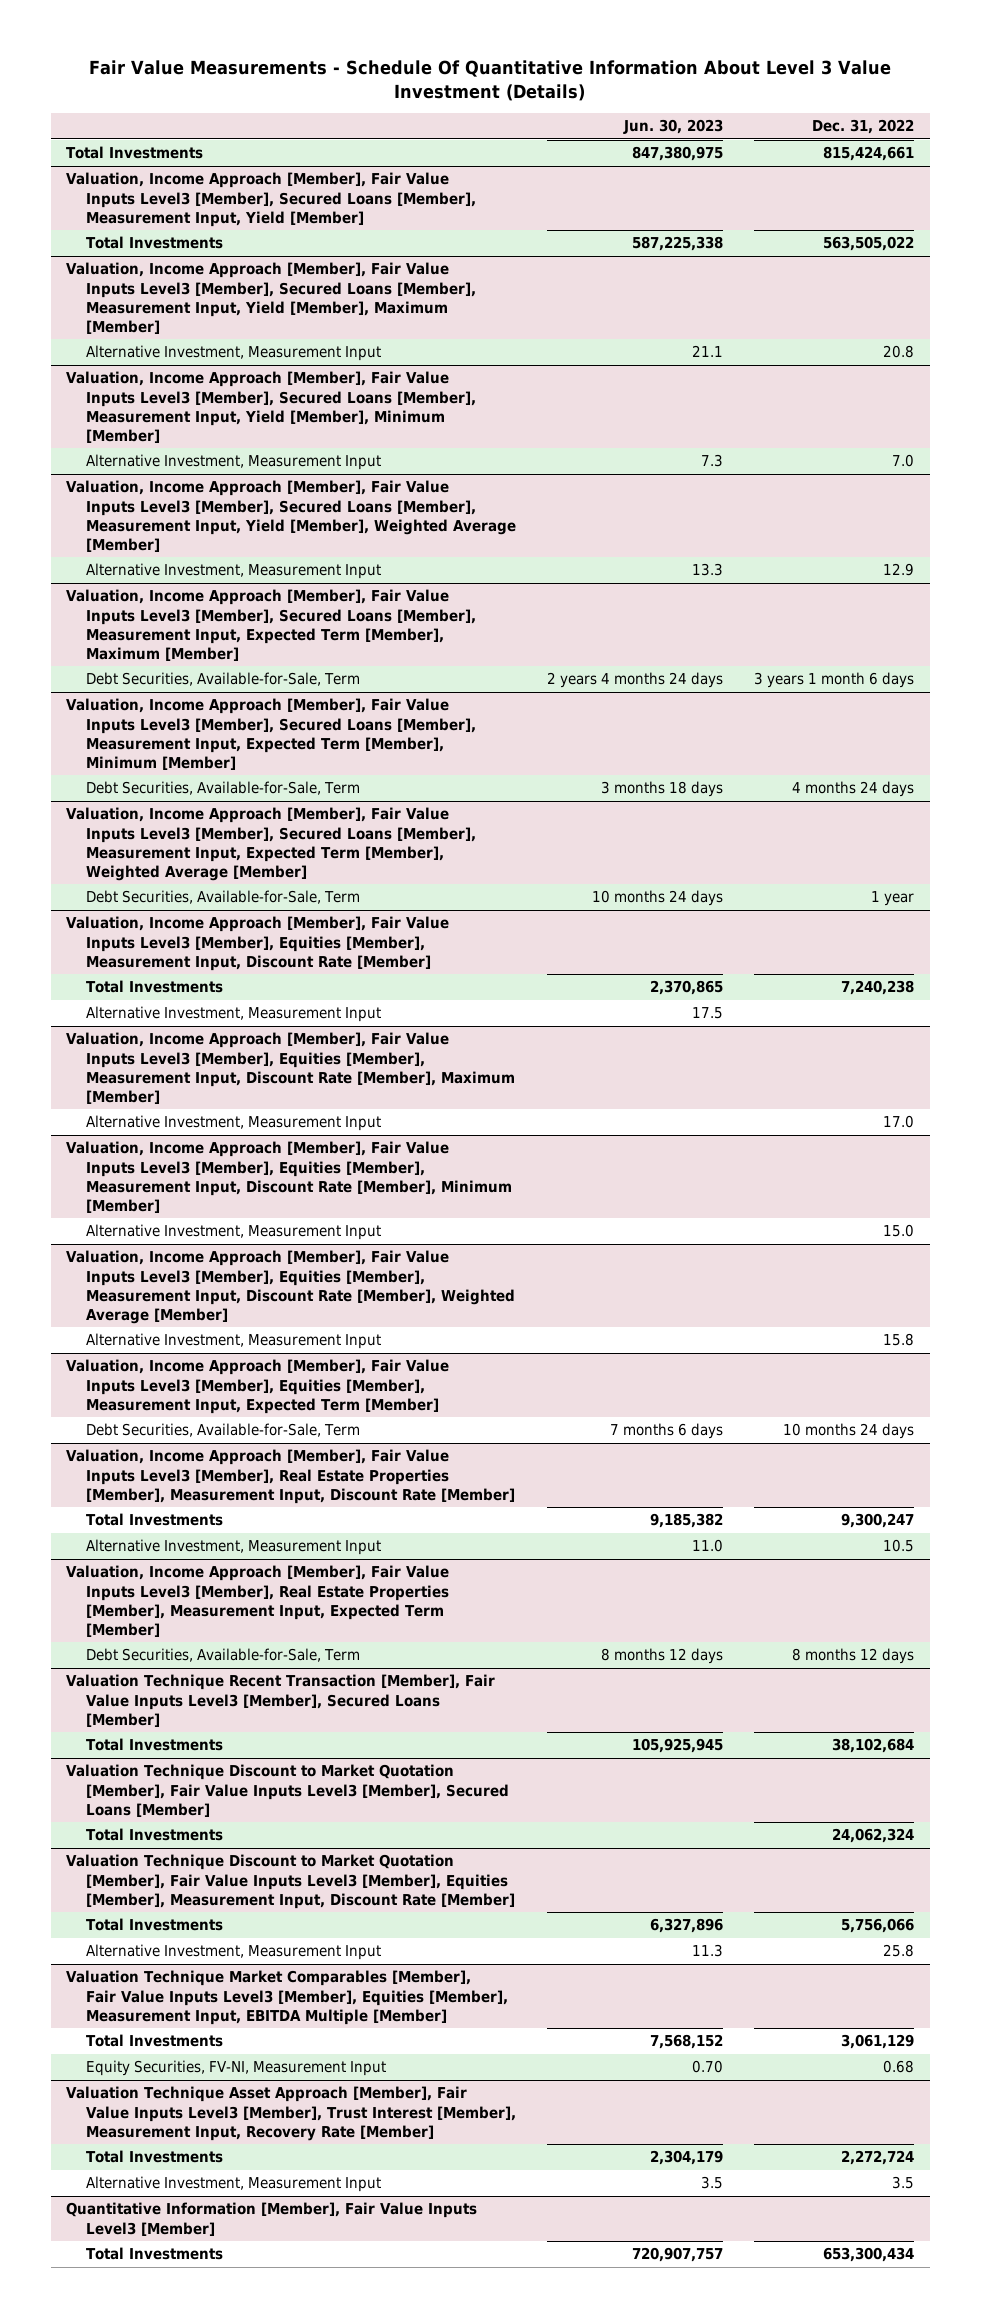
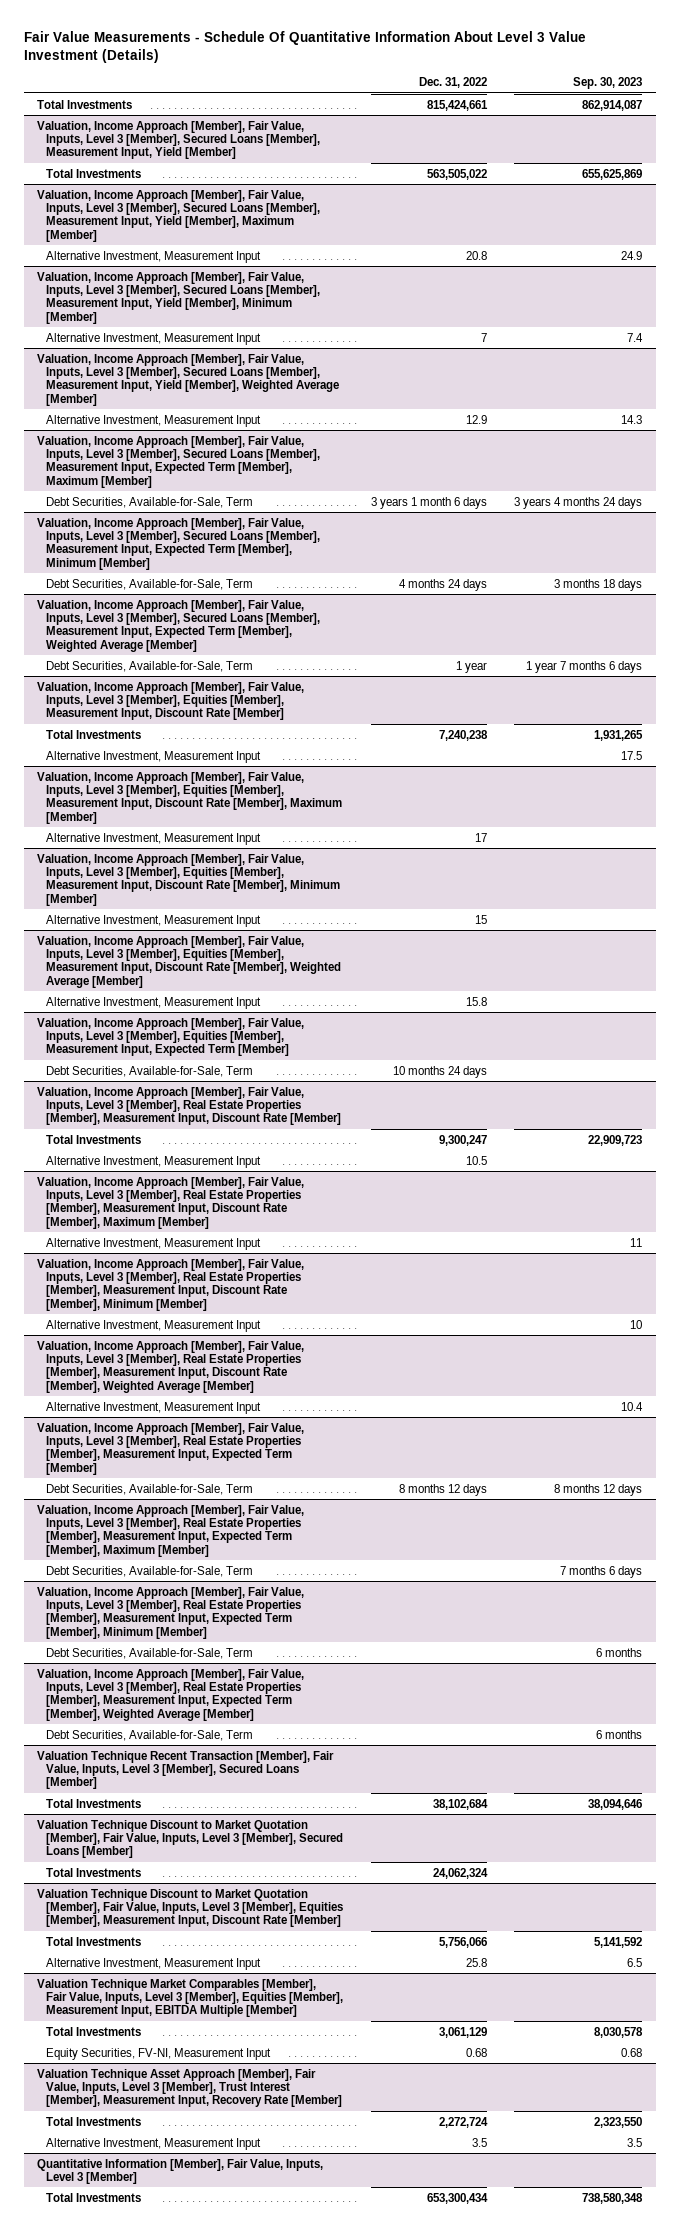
- | Jun. 30, 2023 | Dec. 31, 2022
+ | Dec. 31, 2022 | Sep. 30, 2023
- Valuation, Income Approach [Member], Fair Value Inputs Level3 [Member], Secured Loans [Member], Measurement Input, Yield [Member]
+ Valuation, Income Approach [Member], Fair Value, Inputs, Level 3 [Member], Secured Loans [Member], Measurement Input, Yield [Member]
- Valuation, Income Approach [Member], Fair Value Inputs Level3 [Member], Secured Loans [Member], Measurement Input, Yield [Member], Maximum [Member]
+ Valuation, Income Approach [Member], Fair Value, Inputs, Level 3 [Member], Secured Loans [Member], Measurement Input, Yield [Member], Maximum [Member]
- Valuation, Income Approach [Member], Fair Value Inputs Level3 [Member], Secured Loans [Member], Measurement Input, Yield [Member], Minimum [Member]
- Alternative Investment, Measurement Input | 7.3 | 7.0
- Valuation, Income Approach [Member], Fair Value Inputs Level3 [Member], Secured Loans [Member], Measurement Input, Yield [Member], Weighted Average [Member]
+ Valuation, Income Approach [Member], Fair Value, Inputs, Level 3 [Member], Secured Loans [Member], Measurement Input, Yield [Member], Minimum [Member]
+ Alternative Investment, Measurement Input | 7 | 7.4
+ Valuation, Income Approach [Member], Fair Value, Inputs, Level 3 [Member], Secured Loans [Member], Measurement Input, Yield [Member], Weighted Average [Member]
- Valuation, Income Approach [Member], Fair Value Inputs Level3 [Member], Secured Loans [Member], Measurement Input, Expected Term [Member], Maximum [Member]
+ Valuation, Income Approach [Member], Fair Value, Inputs, Level 3 [Member], Secured Loans [Member], Measurement Input, Expected Term [Member], Maximum [Member]
- Valuation, Income Approach [Member], Fair Value Inputs Level3 [Member], Secured Loans [Member], Measurement Input, Expected Term [Member], Minimum [Member]
+ Valuation, Income Approach [Member], Fair Value, Inputs, Level 3 [Member], Secured Loans [Member], Measurement Input, Expected Term [Member], Minimum [Member]
- Valuation, Income Approach [Member], Fair Value Inputs Level3 [Member], Secured Loans [Member], Measurement Input, Expected Term [Member], Weighted Average [Member]
+ Valuation, Income Approach [Member], Fair Value, Inputs, Level 3 [Member], Secured Loans [Member], Measurement Input, Expected Term [Member], Weighted Average [Member]
- Valuation, Income Approach [Member], Fair Value Inputs Level3 [Member], Equities [Member], Measurement Input, Discount Rate [Member]
+ Valuation, Income Approach [Member], Fair Value, Inputs, Level 3 [Member], Equities [Member], Measurement Input, Discount Rate [Member]
- Valuation, Income Approach [Member], Fair Value Inputs Level3 [Member], Equities [Member], Measurement Input, Discount Rate [Member], Maximum [Member]
- Alternative Investment, Measurement Input | | 17.0
- Valuation, Income Approach [Member], Fair Value Inputs Level3 [Member], Equities [Member], Measurement Input, Discount Rate [Member], Minimum [Member]
- Alternative Investment, Measurement Input | | 15.0
- Valuation, Income Approach [Member], Fair Value Inputs Level3 [Member], Equities [Member], Measurement Input, Discount Rate [Member], Weighted Average [Member]
+ Valuation, Income Approach [Member], Fair Value, Inputs, Level 3 [Member], Equities [Member], Measurement Input, Discount Rate [Member], Maximum [Member]
+ Alternative Investment, Measurement Input | 17 |
+ Valuation, Income Approach [Member], Fair Value, Inputs, Level 3 [Member], Equities [Member], Measurement Input, Discount Rate [Member], Minimum [Member]
+ Alternative Investment, Measurement Input | 15 |
+ Valuation, Income Approach [Member], Fair Value, Inputs, Level 3 [Member], Equities [Member], Measurement Input, Discount Rate [Member], Weighted Average [Member]
- Valuation, Income Approach [Member], Fair Value Inputs Level3 [Member], Equities [Member], Measurement Input, Expected Term [Member]
+ Valuation, Income Approach [Member], Fair Value, Inputs, Level 3 [Member], Equities [Member], Measurement Input, Expected Term [Member]
- Valuation, Income Approach [Member], Fair Value Inputs Level3 [Member], Real Estate Properties [Member], Measurement Input, Discount Rate [Member]
+ Valuation, Income Approach [Member], Fair Value, Inputs, Level 3 [Member], Real Estate Properties [Member], Measurement Input, Discount Rate [Member]
- Valuation, Income Approach [Member], Fair Value Inputs Level3 [Member], Real Estate Properties [Member], Measurement Input, Expected Term [Member]
+ Valuation, Income Approach [Member], Fair Value, Inputs, Level 3 [Member], Real Estate Properties [Member], Measurement Input, Discount Rate [Member], Maximum [Member]
+ Alternative Investment, Measurement Input | | 11
+ Valuation, Income Approach [Member], Fair Value, Inputs, Level 3 [Member], Real Estate Properties [Member], Measurement Input, Discount Rate [Member], Minimum [Member]
+ Alternative Investment, Measurement Input | | 10
+ Valuation, Income Approach [Member], Fair Value, Inputs, Level 3 [Member], Real Estate Properties [Member], Measurement Input, Discount Rate [Member], Weighted Average [Member]
+ Alternative Investment, Measurement Input | | 10.4
+ Valuation, Income Approach [Member], Fair Value, Inputs, Level 3 [Member], Real Estate Properties [Member], Measurement Input, Expected Term [Member]
- Valuation Technique Recent Transaction [Member], Fair Value Inputs Level3 [Member], Secured Loans [Member]
+ Valuation, Income Approach [Member], Fair Value, Inputs, Level 3 [Member], Real Estate Properties [Member], Measurement Input, Expected Term [Member], Maximum [Member]
+ Debt Securities, Available-for-Sale, Term | | 7 months 6 days
+ Valuation, Income Approach [Member], Fair Value, Inputs, Level 3 [Member], Real Estate Properties [Member], Measurement Input, Expected Term [Member], Minimum [Member]
+ Debt Securities, Available-for-Sale, Term | | 6 months
+ Valuation, Income Approach [Member], Fair Value, Inputs, Level 3 [Member], Real Estate Properties [Member], Measurement Input, Expected Term [Member], Weighted Average [Member]
+ Debt Securities, Available-for-Sale, Term | | 6 months
+ Valuation Technique Recent Transaction [Member], Fair Value, Inputs, Level 3 [Member], Secured Loans [Member]
- Valuation Technique Discount to Market Quotation [Member], Fair Value Inputs Level3 [Member], Secured Loans [Member]
+ Valuation Technique Discount to Market Quotation [Member], Fair Value, Inputs, Level 3 [Member], Secured Loans [Member]
- Valuation Technique Discount to Market Quotation [Member], Fair Value Inputs Level3 [Member], Equities [Member], Measurement Input, Discount Rate [Member]
+ Valuation Technique Discount to Market Quotation [Member], Fair Value, Inputs, Level 3 [Member], Equities [Member], Measurement Input, Discount Rate [Member]
- Valuation Technique Market Comparables [Member], Fair Value Inputs Level3 [Member], Equities [Member], Measurement Input, EBITDA Multiple [Member]
+ Valuation Technique Market Comparables [Member], Fair Value, Inputs, Level 3 [Member], Equities [Member], Measurement Input, EBITDA Multiple [Member]
- Valuation Technique Asset Approach [Member], Fair Value Inputs Level3 [Member], Trust Interest [Member], Measurement Input, Recovery Rate [Member]
+ Valuation Technique Asset Approach [Member], Fair Value, Inputs, Level 3 [Member], Trust Interest [Member], Measurement Input, Recovery Rate [Member]
- Quantitative Information [Member], Fair Value Inputs Level3 [Member]
+ Quantitative Information [Member], Fair Value, Inputs, Level 3 [Member]

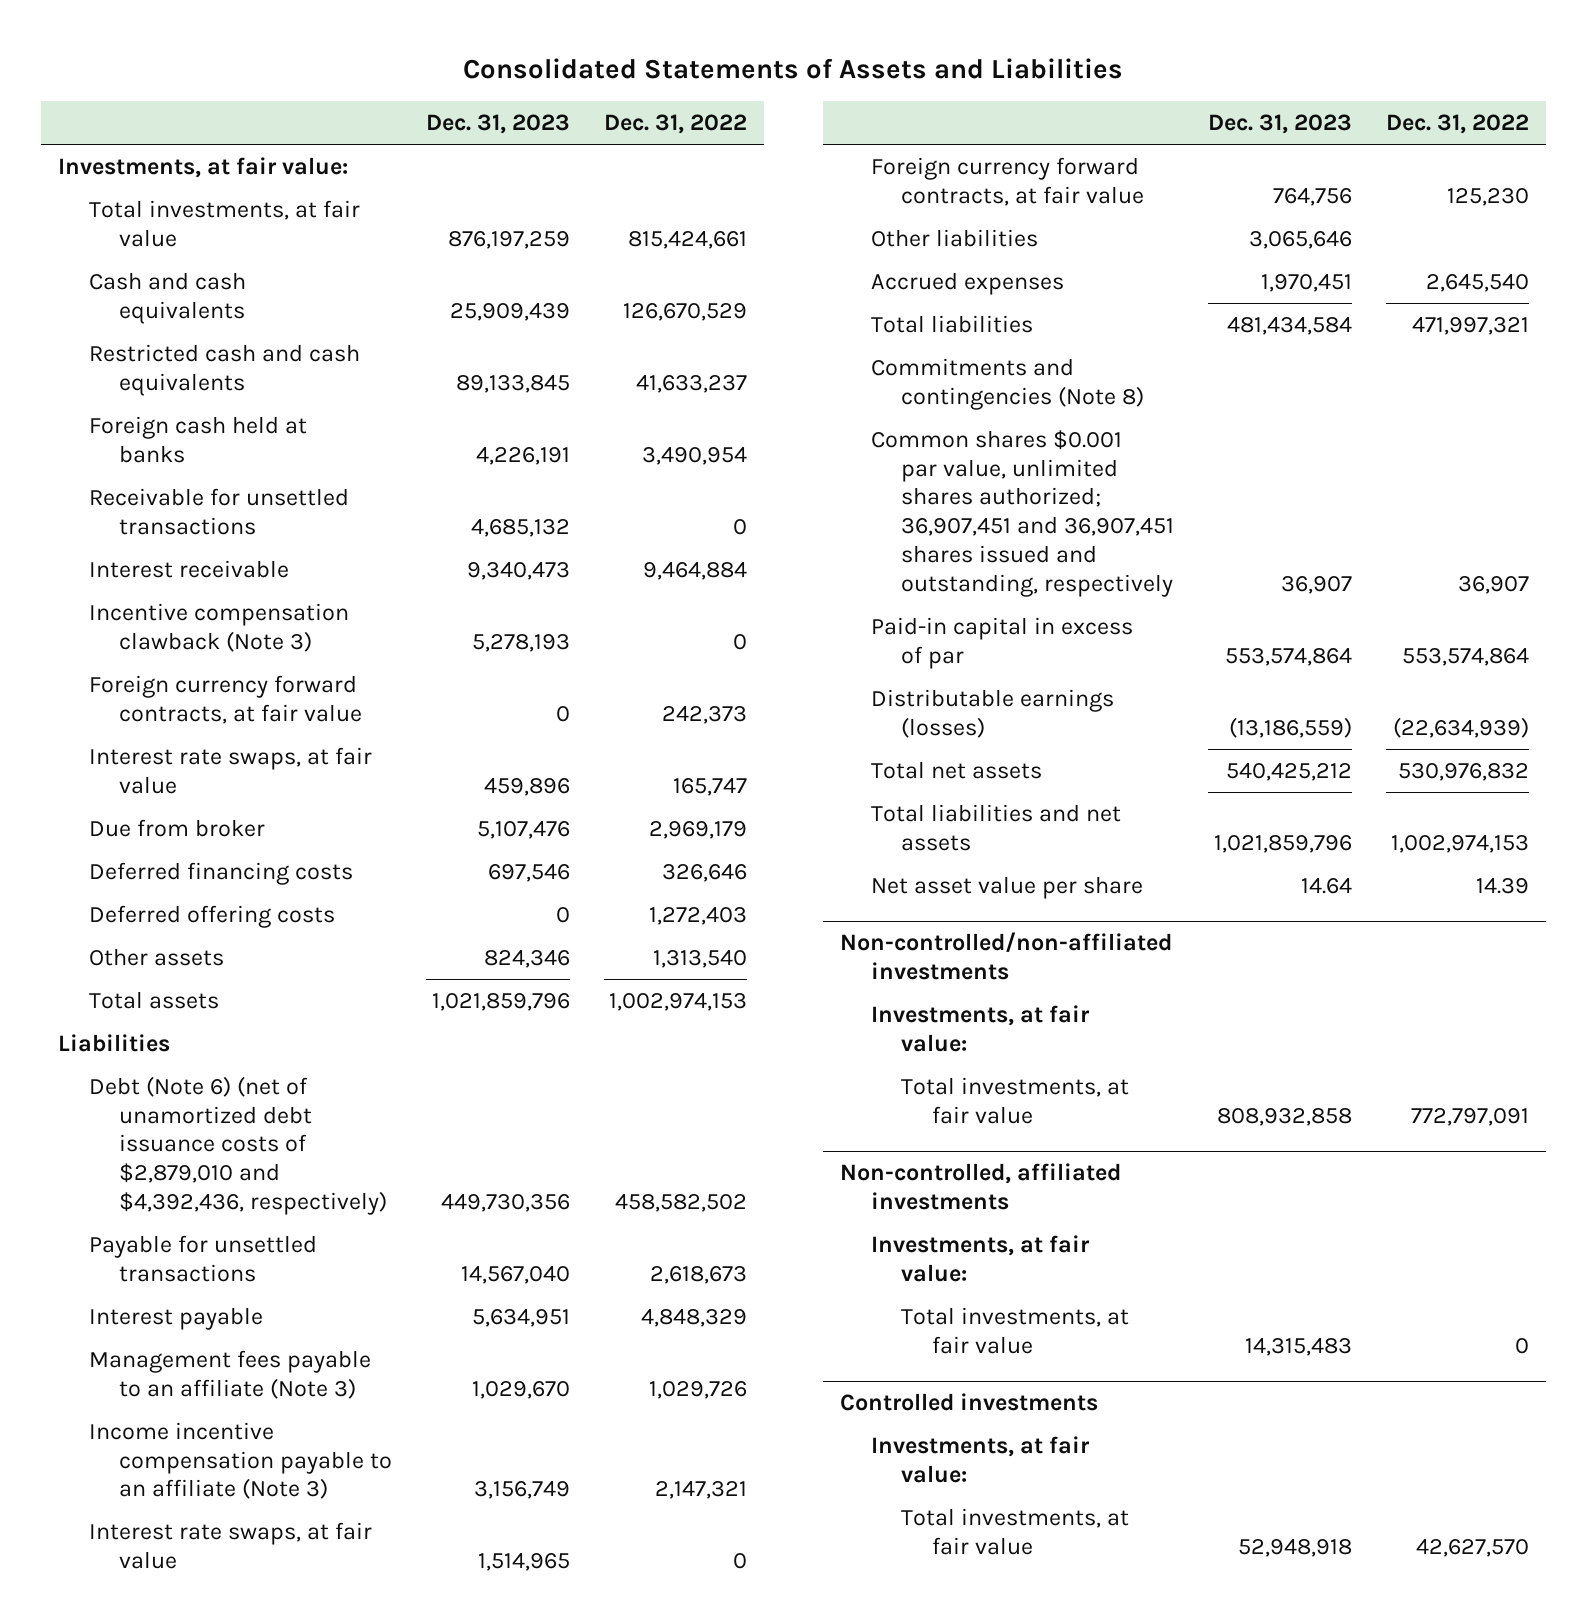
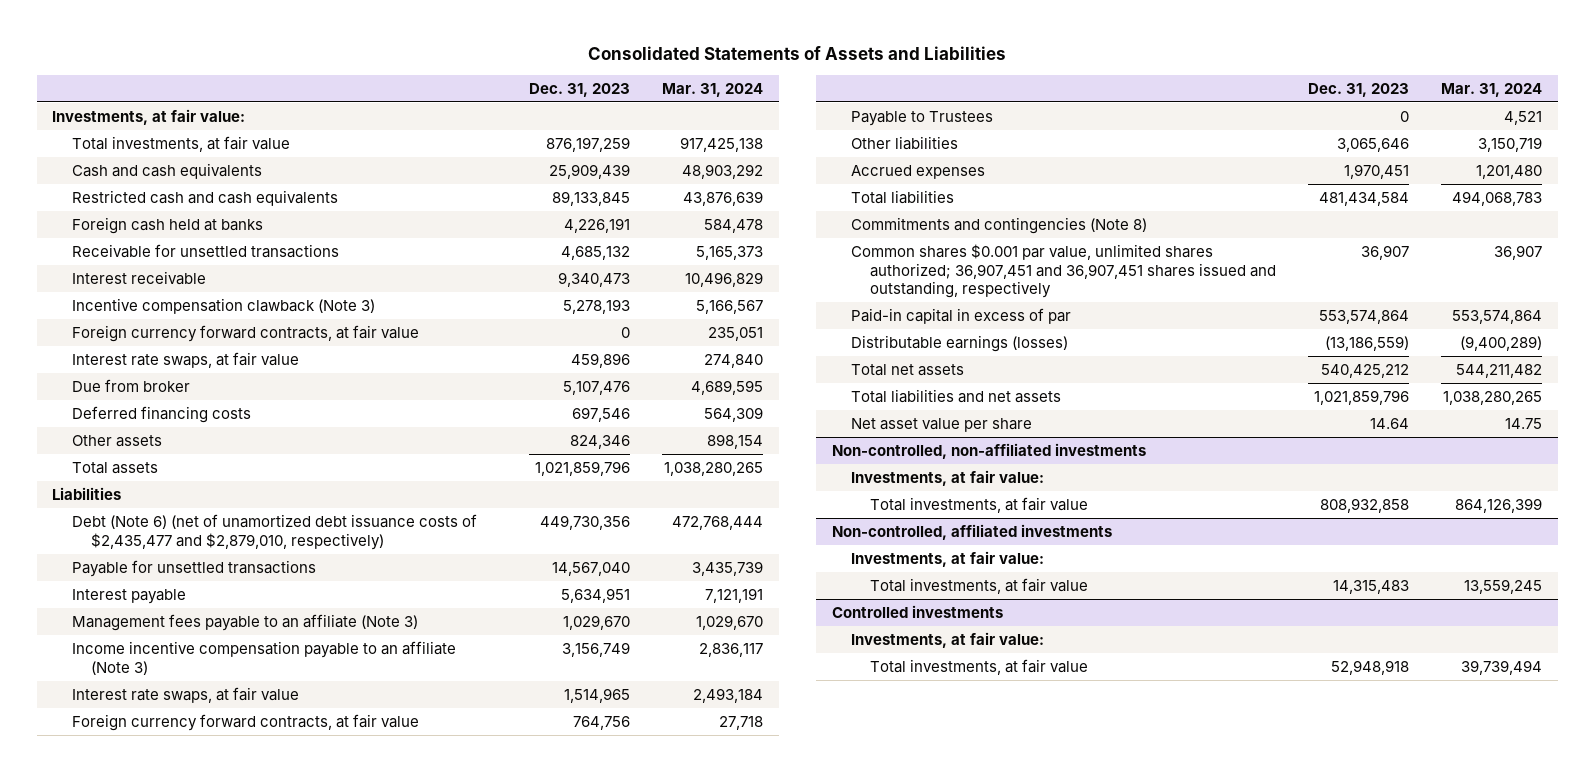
- | Dec. 31, 2023 | Dec. 31, 2022
+ | Dec. 31, 2023 | Mar. 31, 2024
- Deferred offering costs | 0 | 1,272,403
- Debt (Note 6) (net of unamortized debt issuance costs of $2,879,010 and $4,392,436, respectively) | 449,730,356 | 458,582,502
+ Debt (Note 6) (net of unamortized debt issuance costs of $2,435,477 and $2,879,010, respectively) | 449,730,356 | 472,768,444
+ Payable to Trustees | 0 | 4,521
- Non-controlled/non-affiliated investments
+ Non-controlled, non-affiliated investments

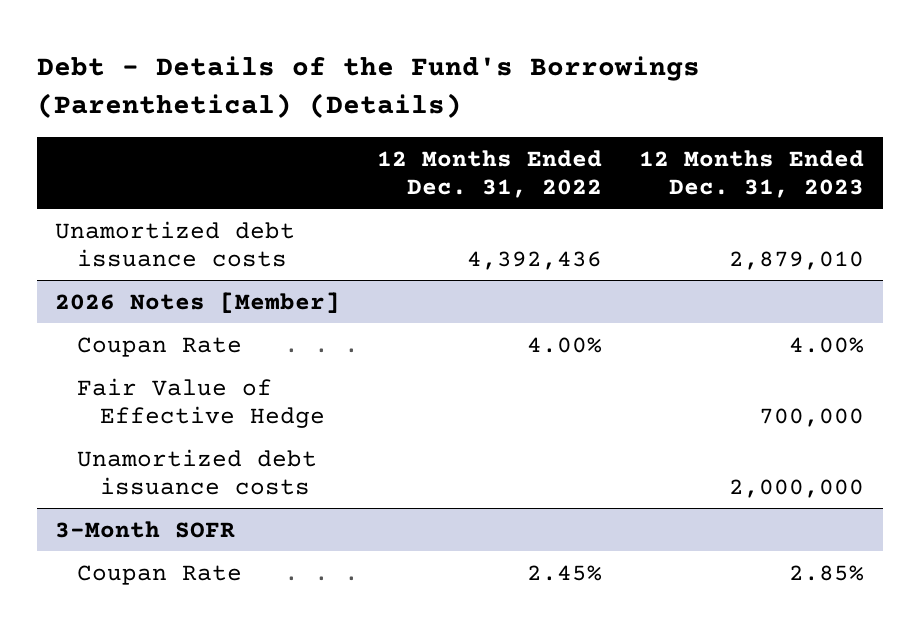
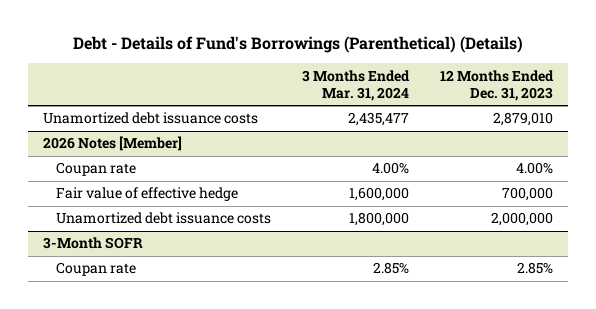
- Debt - Details of the Fund's Borrowings (Parenthetical) (Details)
+ Debt - Details of Fund's Borrowings (Parenthetical) (Details)
- | 12 Months Ended Dec. 31, 2022 | 12 Months Ended Dec. 31, 2023
+ | 3 Months Ended Mar. 31, 2024 | 12 Months Ended Dec. 31, 2023
@ 2026 Notes [Member]
- Coupan Rate | 4.00% | 4.00%
- Fair Value of Effective Hedge | | 700,000
+ Coupan rate | 4.00% | 4.00%
+ Fair value of effective hedge | 1,600,000 | 700,000
@ 3-Month SOFR
- Coupan Rate | 2.45% | 2.85%
+ Coupan rate | 2.85% | 2.85%

